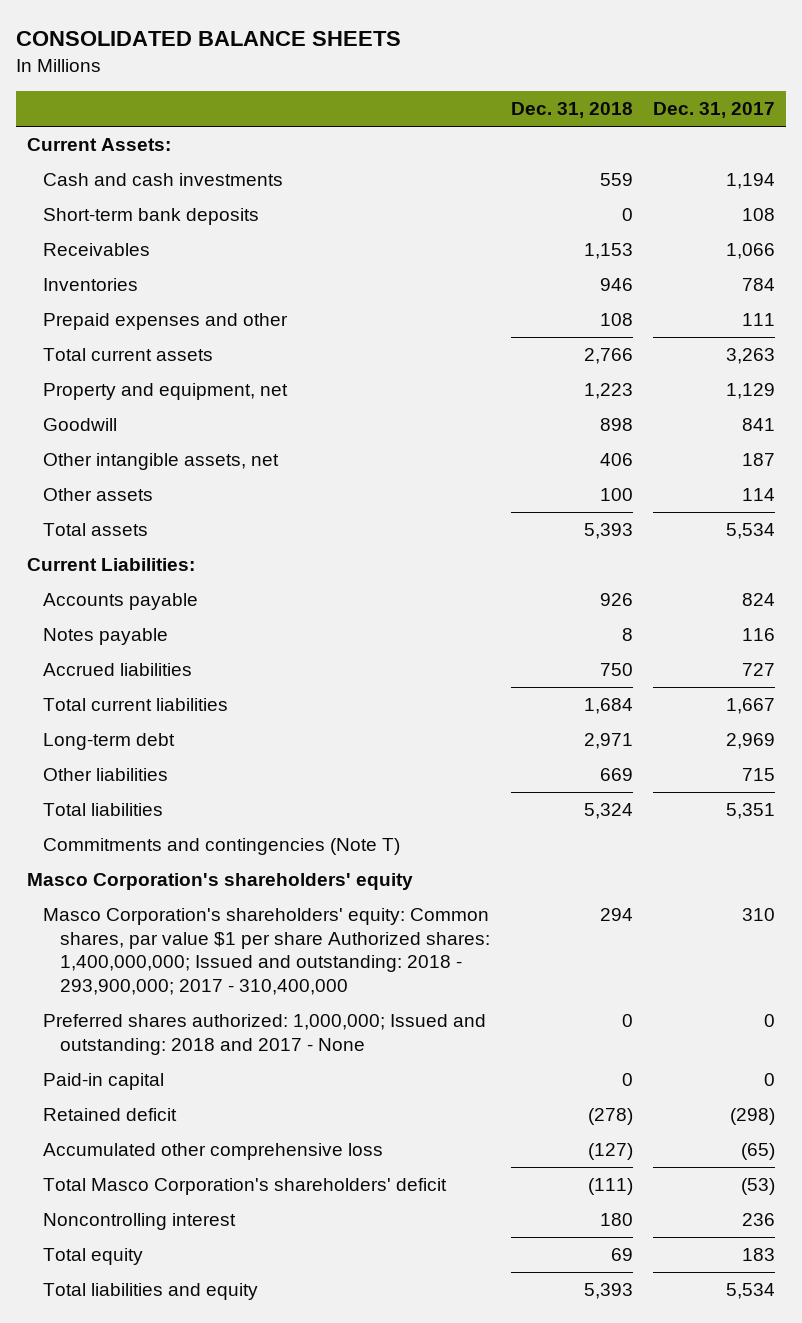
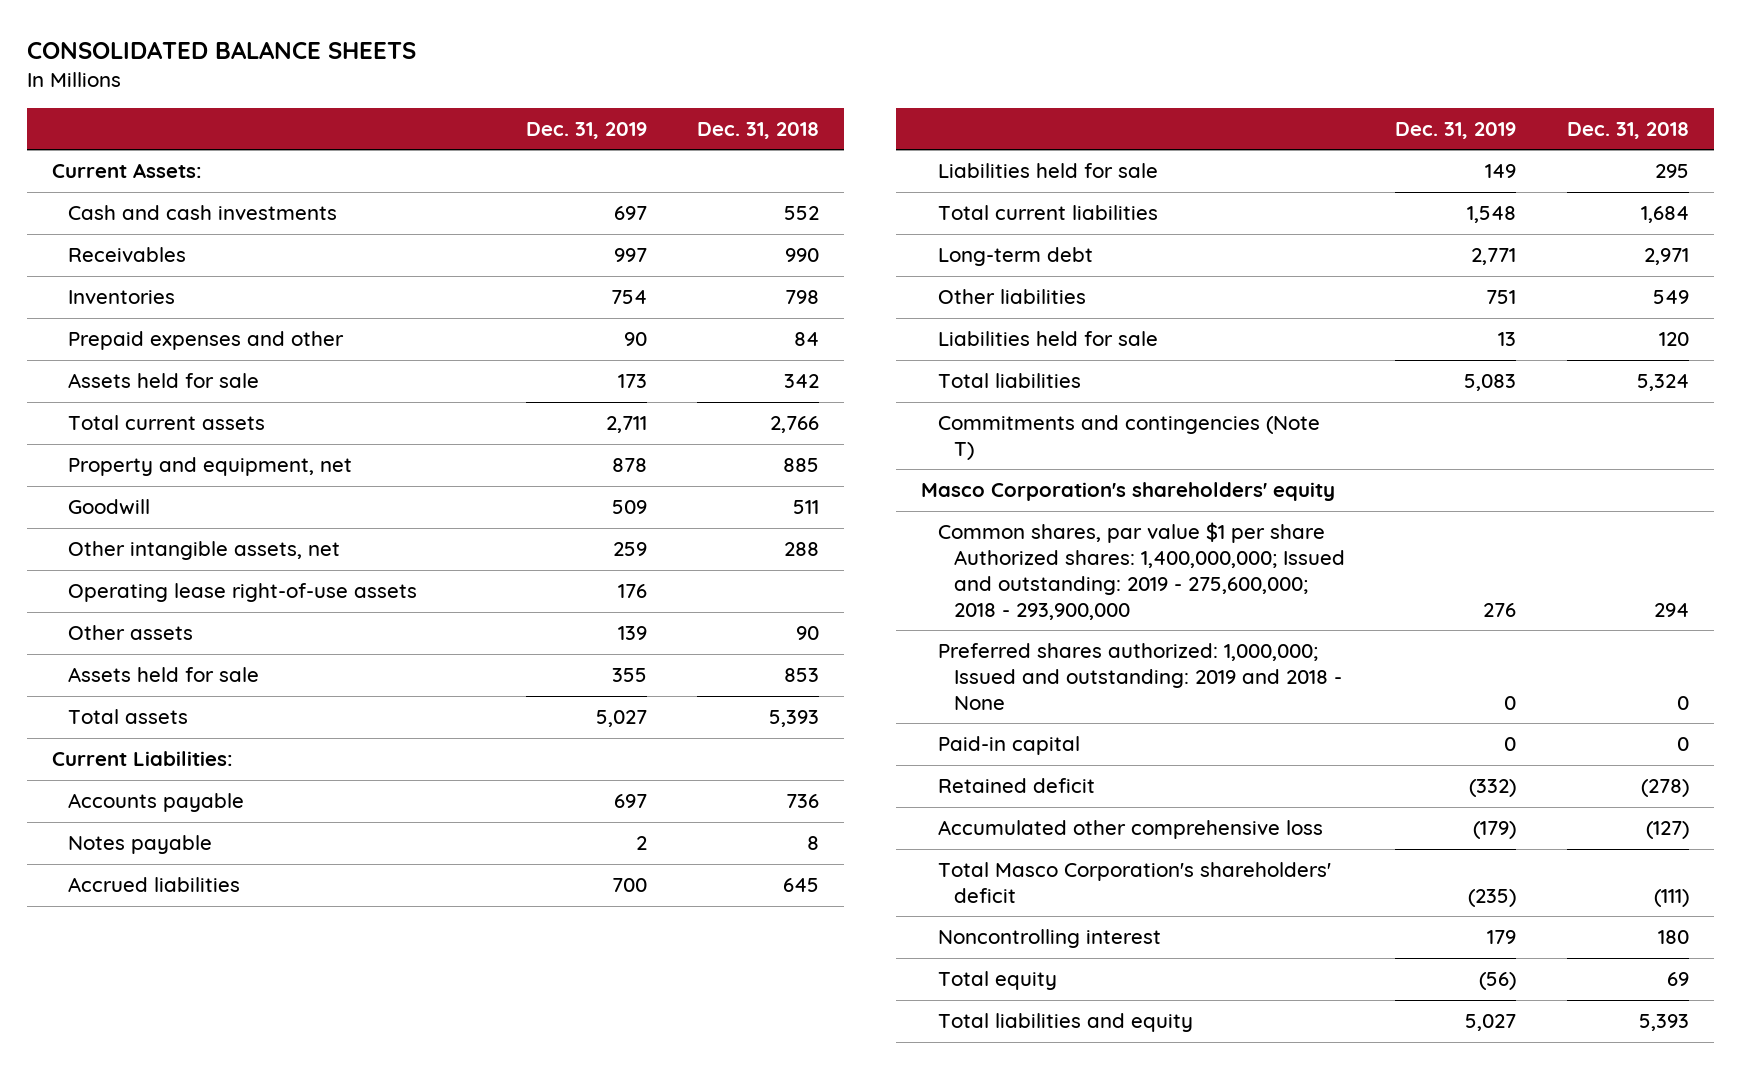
- | Dec. 31, 2018 | Dec. 31, 2017
+ | Dec. 31, 2019 | Dec. 31, 2018
- Cash and cash investments | 559 | 1,194
- Short-term bank deposits | 0 | 108
- Receivables | 1,153 | 1,066
- Inventories | 946 | 784
- Prepaid expenses and other | 108 | 111
+ Cash and cash investments | 697 | 552
+ Receivables | 997 | 990
+ Inventories | 754 | 798
+ Prepaid expenses and other | 90 | 84
+ Assets held for sale | 173 | 342
- Property and equipment, net | 1,223 | 1,129
- Goodwill | 898 | 841
- Other intangible assets, net | 406 | 187
- Other assets | 100 | 114
+ Property and equipment, net | 878 | 885
+ Goodwill | 509 | 511
+ Other intangible assets, net | 259 | 288
+ Operating lease right-of-use assets | 176 |
+ Other assets | 139 | 90
+ Assets held for sale | 355 | 853
- Accounts payable | 926 | 824
+ Accounts payable | 697 | 736
- Accrued liabilities | 750 | 727
+ Accrued liabilities | 700 | 645
+ Liabilities held for sale | 149 | 295
- Other liabilities | 669 | 715
+ Other liabilities | 751 | 549
+ Liabilities held for sale | 13 | 120
- Masco Corporation's shareholders' equity: Common shares, par value $1 per share Authorized shares: 1,400,000,000; Issued and outstanding: 2018 - 293,900,000; 2017 - 310,400,000 | 294 | 310
- Preferred shares authorized: 1,000,000; Issued and outstanding: 2018 and 2017 - None | 0 | 0
+ Common shares, par value $1 per share Authorized shares: 1,400,000,000; Issued and outstanding: 2019 - 275,600,000; 2018 - 293,900,000 | 276 | 294
+ Preferred shares authorized: 1,000,000; Issued and outstanding: 2019 and 2018 - None | 0 | 0

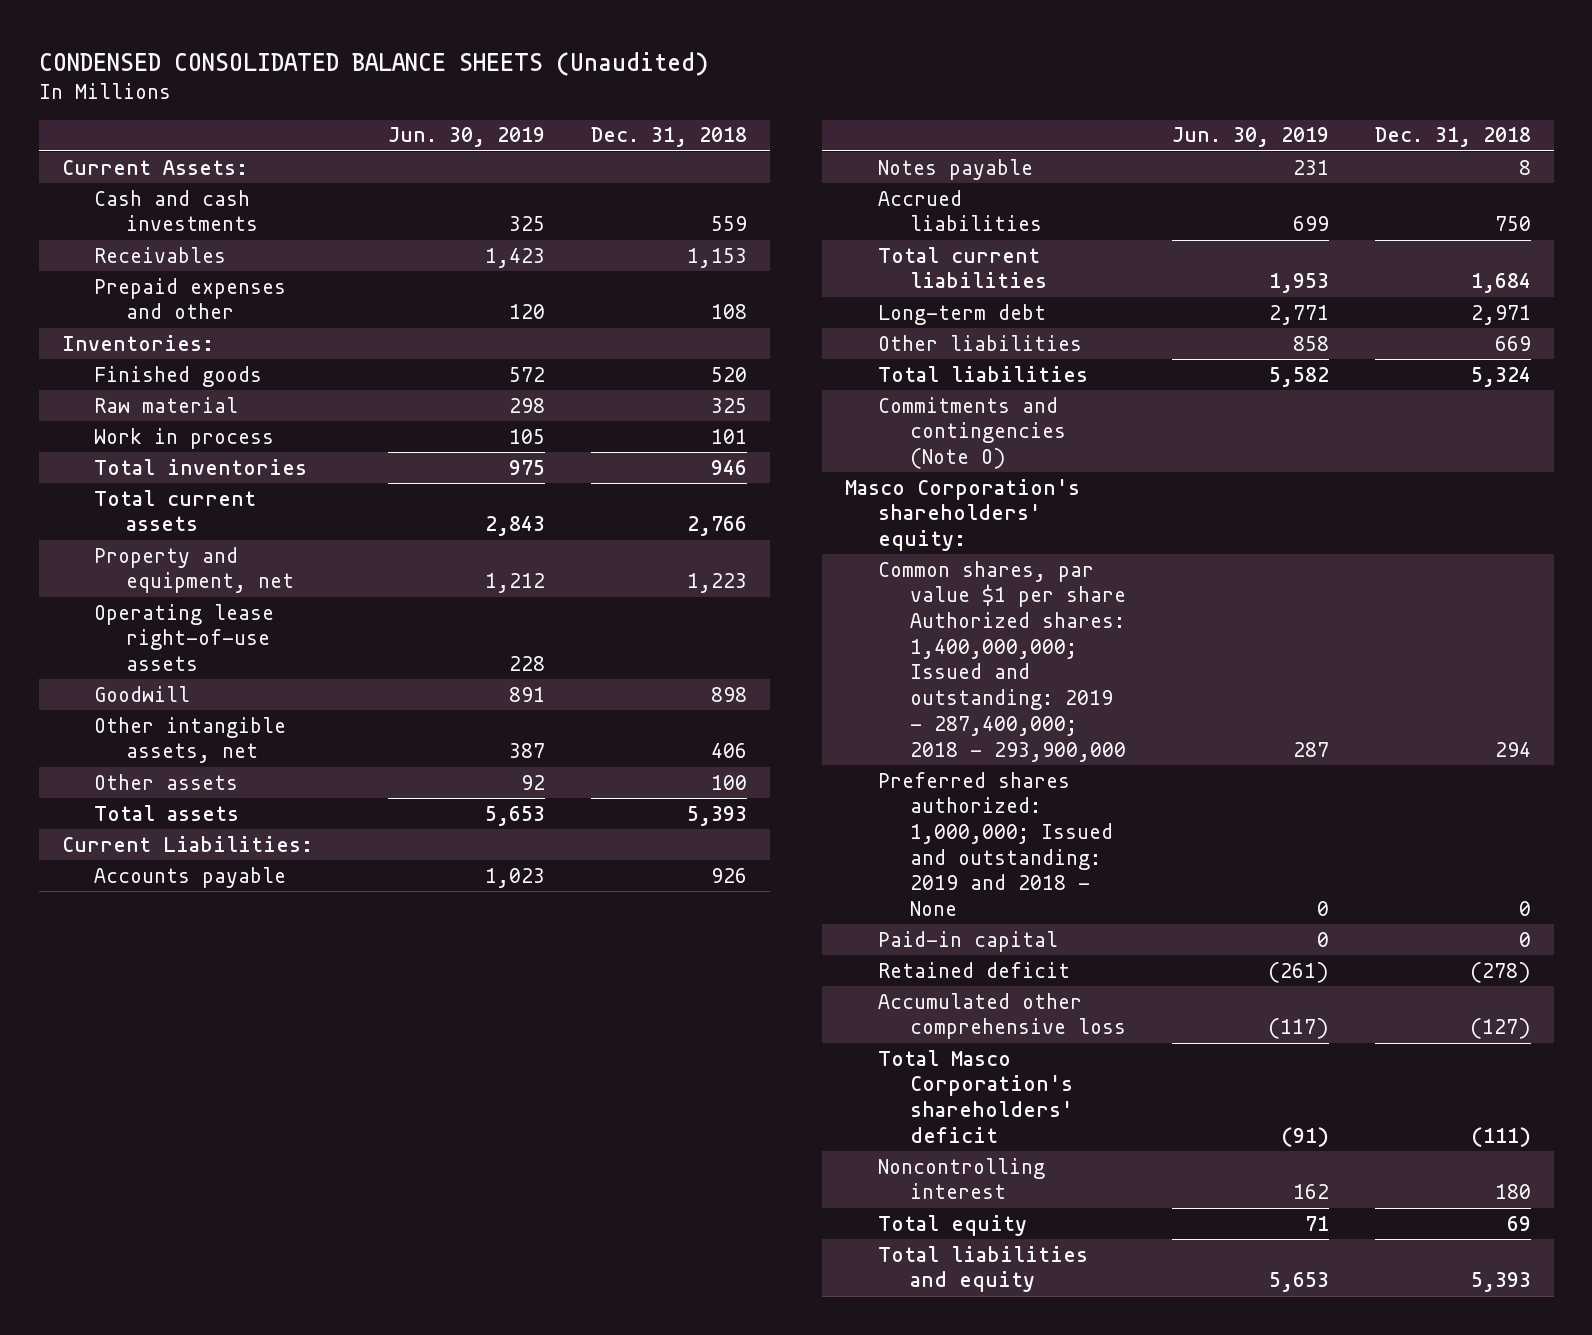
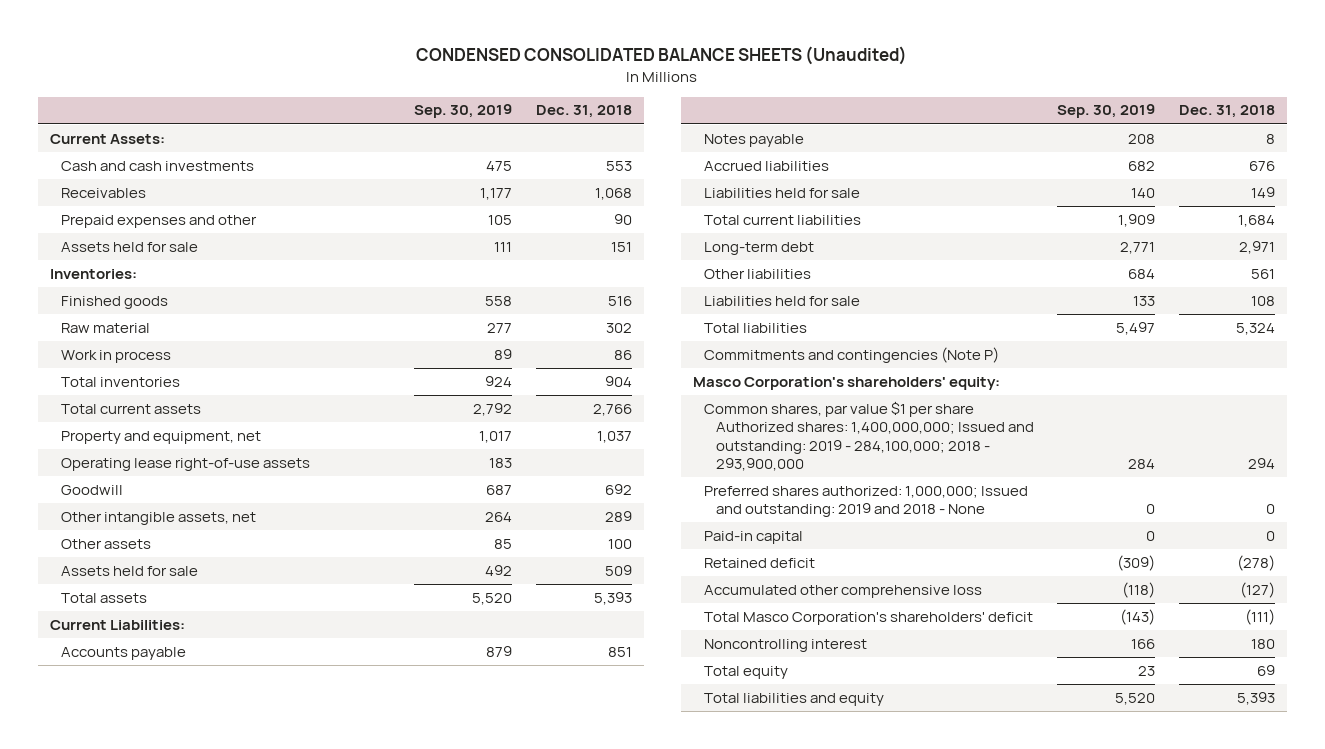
- | Jun. 30, 2019 | Dec. 31, 2018
+ | Sep. 30, 2019 | Dec. 31, 2018
- Cash and cash investments | 325 | 559
- Receivables | 1,423 | 1,153
- Prepaid expenses and other | 120 | 108
+ Cash and cash investments | 475 | 553
+ Receivables | 1,177 | 1,068
+ Prepaid expenses and other | 105 | 90
+ Assets held for sale | 111 | 151
- Finished goods | 572 | 520
- Raw material | 298 | 325
- Work in process | 105 | 101
- Total inventories | 975 | 946
+ Finished goods | 558 | 516
+ Raw material | 277 | 302
+ Work in process | 89 | 86
+ Total inventories | 924 | 904
- Property and equipment, net | 1,212 | 1,223
+ Property and equipment, net | 1,017 | 1,037
- Goodwill | 891 | 898
- Other intangible assets, net | 387 | 406
+ Goodwill | 687 | 692
+ Other intangible assets, net | 264 | 289
+ Assets held for sale | 492 | 509
- Accounts payable | 1,023 | 926
+ Accounts payable | 879 | 851
- Accrued liabilities | 699 | 750
+ Accrued liabilities | 682 | 676
+ Liabilities held for sale | 140 | 149
- Other liabilities | 858 | 669
+ Other liabilities | 684 | 561
+ Liabilities held for sale | 133 | 108
- Commitments and contingencies (Note O)
+ Commitments and contingencies (Note P)
- Common shares, par value $1 per share Authorized shares: 1,400,000,000; Issued and outstanding: 2019 - 287,400,000; 2018 - 293,900,000 | 287 | 294
+ Common shares, par value $1 per share Authorized shares: 1,400,000,000; Issued and outstanding: 2019 - 284,100,000; 2018 - 293,900,000 | 284 | 294

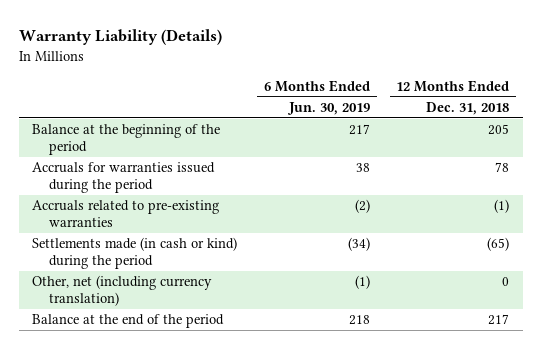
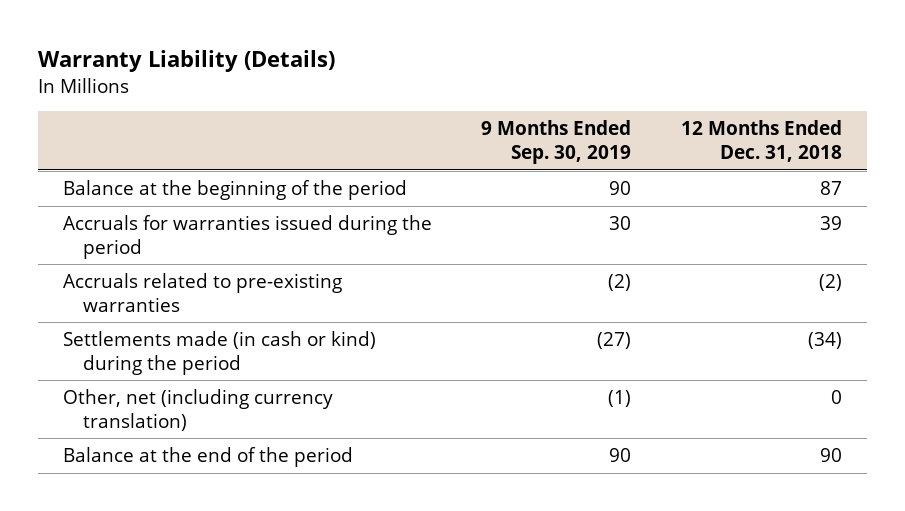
- | 6 Months Ended Jun. 30, 2019 | 12 Months Ended Dec. 31, 2018
+ | 9 Months Ended Sep. 30, 2019 | 12 Months Ended Dec. 31, 2018
- Balance at the beginning of the period | 217 | 205
- Accruals for warranties issued during the period | 38 | 78
- Accruals related to pre-existing warranties | (2) | (1)
- Settlements made (in cash or kind) during the period | (34) | (65)
+ Balance at the beginning of the period | 90 | 87
+ Accruals for warranties issued during the period | 30 | 39
+ Accruals related to pre-existing warranties | (2) | (2)
+ Settlements made (in cash or kind) during the period | (27) | (34)
- Balance at the end of the period | 218 | 217
+ Balance at the end of the period | 90 | 90

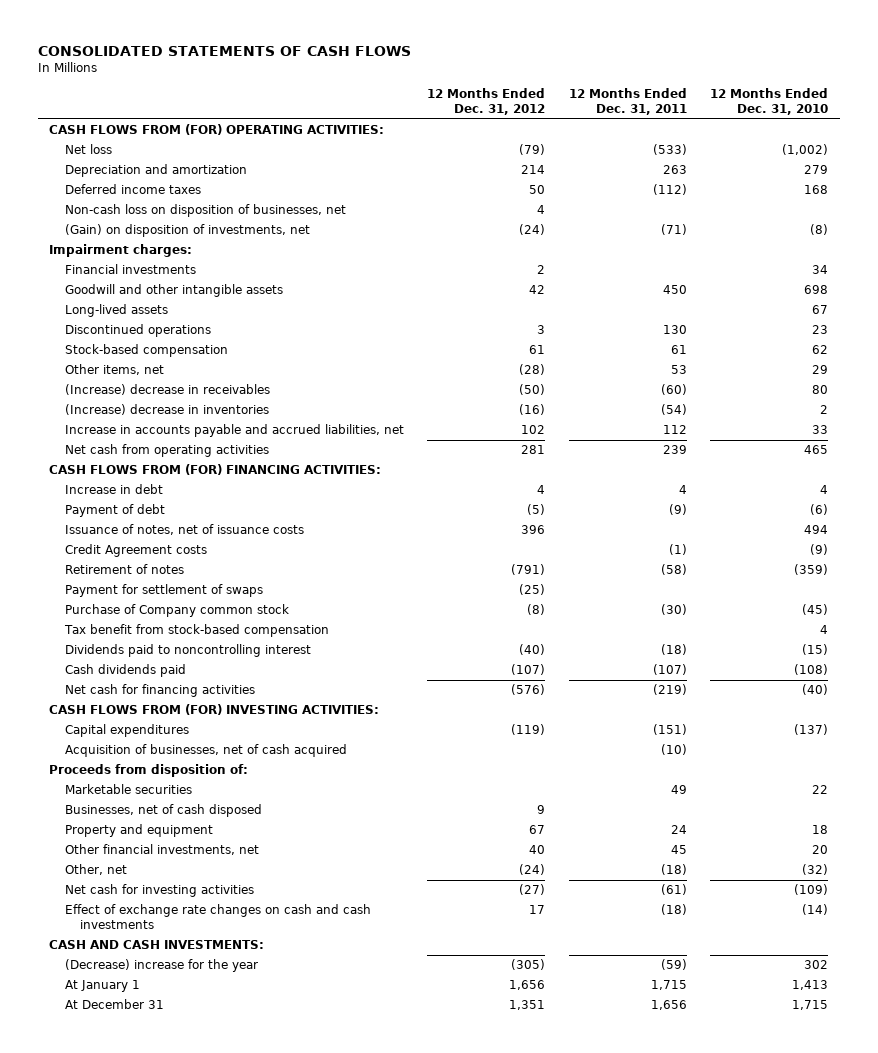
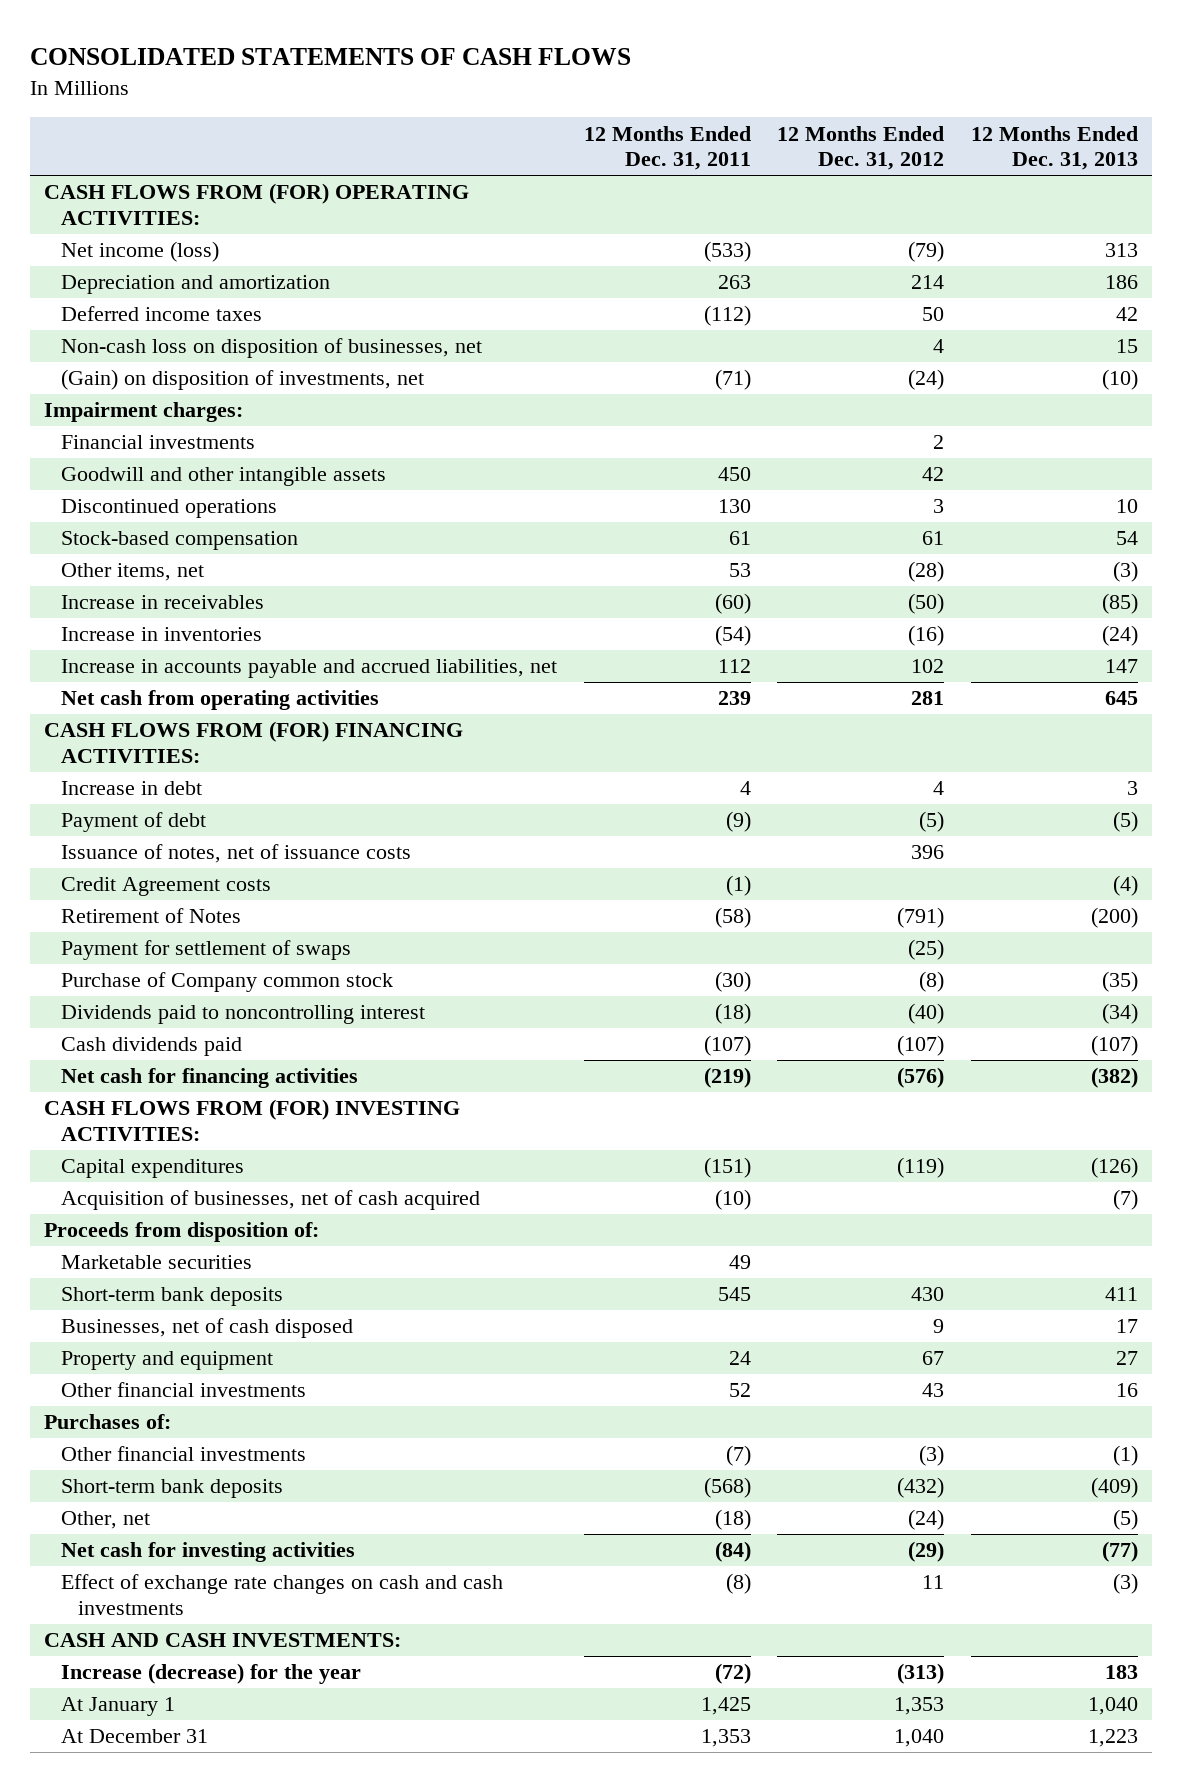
- | 12 Months Ended Dec. 31, 2012 | 12 Months Ended Dec. 31, 2011 | 12 Months Ended Dec. 31, 2010
+ | 12 Months Ended Dec. 31, 2011 | 12 Months Ended Dec. 31, 2012 | 12 Months Ended Dec. 31, 2013
- Net loss | (79) | (533) | (1,002)
+ Net income (loss) | (533) | (79) | 313
- Long-lived assets | | | 67
- (Increase) decrease in receivables | (50) | (60) | 80
- (Increase) decrease in inventories | (16) | (54) | 2
+ Increase in receivables | (60) | (50) | (85)
+ Increase in inventories | (54) | (16) | (24)
- Retirement of notes | (791) | (58) | (359)
+ Retirement of Notes | (58) | (791) | (200)
- Tax benefit from stock-based compensation | | | 4
+ Short-term bank deposits | 545 | 430 | 411
- Other financial investments, net | 40 | 45 | 20
+ Other financial investments | 52 | 43 | 16
+ Purchases of:
+ Other financial investments | (7) | (3) | (1)
+ Short-term bank deposits | (568) | (432) | (409)
- Net cash for investing activities | (27) | (61) | (109)
- Effect of exchange rate changes on cash and cash investments | 17 | (18) | (14)
+ Net cash for investing activities | (84) | (29) | (77)
+ Effect of exchange rate changes on cash and cash investments | (8) | 11 | (3)
- (Decrease) increase for the year | (305) | (59) | 302
- At January 1 | 1,656 | 1,715 | 1,413
- At December 31 | 1,351 | 1,656 | 1,715
+ Increase (decrease) for the year | (72) | (313) | 183
+ At January 1 | 1,425 | 1,353 | 1,040
+ At December 31 | 1,353 | 1,040 | 1,223

